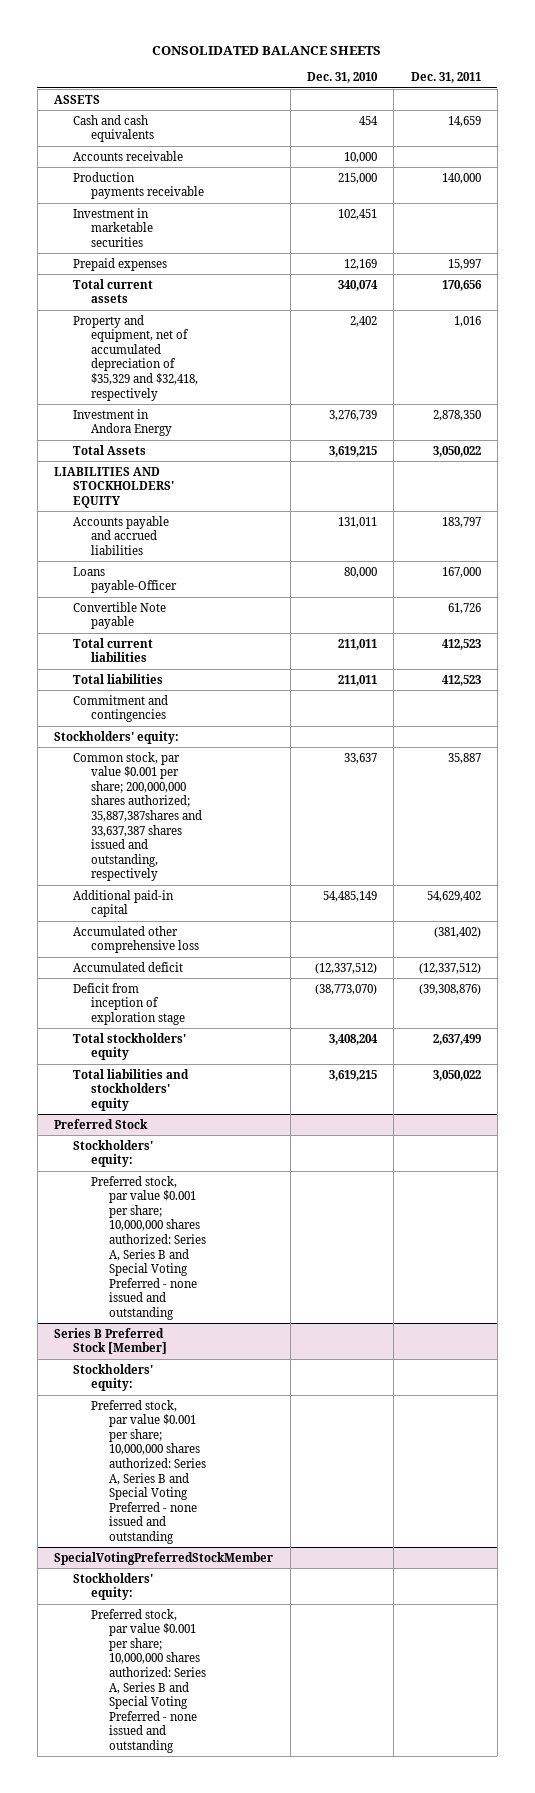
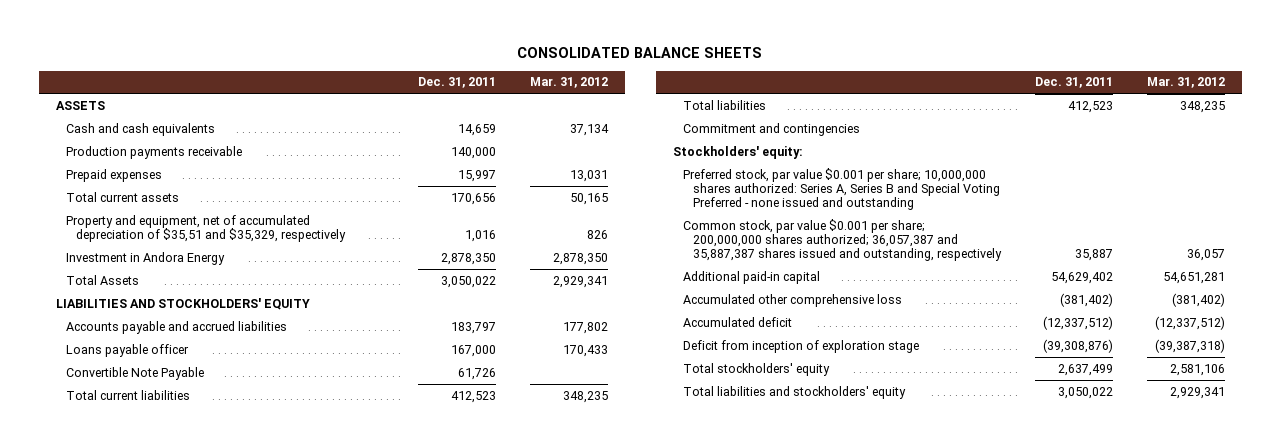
- | Dec. 31, 2010 | Dec. 31, 2011
+ | Dec. 31, 2011 | Mar. 31, 2012
- Accounts receivable | 10,000 |
- Investment in marketable securities | 102,451 |
- Property and equipment, net of accumulated depreciation of $35,329 and $32,418, respectively | 2,402 | 1,016
+ Property and equipment, net of accumulated depreciation of $35,51 and $35,329, respectively | 1,016 | 826
- Loans payable-Officer | 80,000 | 167,000
- Convertible Note payable | | 61,726
+ Loans payable officer | 167,000 | 170,433
+ Convertible Note Payable | 61,726 |
- Common stock, par value $0.001 per share; 200,000,000 shares authorized; 35,887,387shares and 33,637,387 shares issued and outstanding, respectively | 33,637 | 35,887
+ Preferred stock, par value $0.001 per share; 10,000,000 shares authorized: Series A, Series B and Special Voting Preferred - none issued and outstanding
+ Common stock, par value $0.001 per share; 200,000,000 shares authorized; 36,057,387 and 35,887,387 shares issued and outstanding, respectively | 35,887 | 36,057
- Preferred Stock
- Stockholders' equity:
- Preferred stock, par value $0.001 per share; 10,000,000 shares authorized: Series A, Series B and Special Voting Preferred - none issued and outstanding
- Series B Preferred Stock [Member]
- Stockholders' equity:
- Preferred stock, par value $0.001 per share; 10,000,000 shares authorized: Series A, Series B and Special Voting Preferred - none issued and outstanding
- SpecialVotingPreferredStockMember
- Stockholders' equity:
- Preferred stock, par value $0.001 per share; 10,000,000 shares authorized: Series A, Series B and Special Voting Preferred - none issued and outstanding

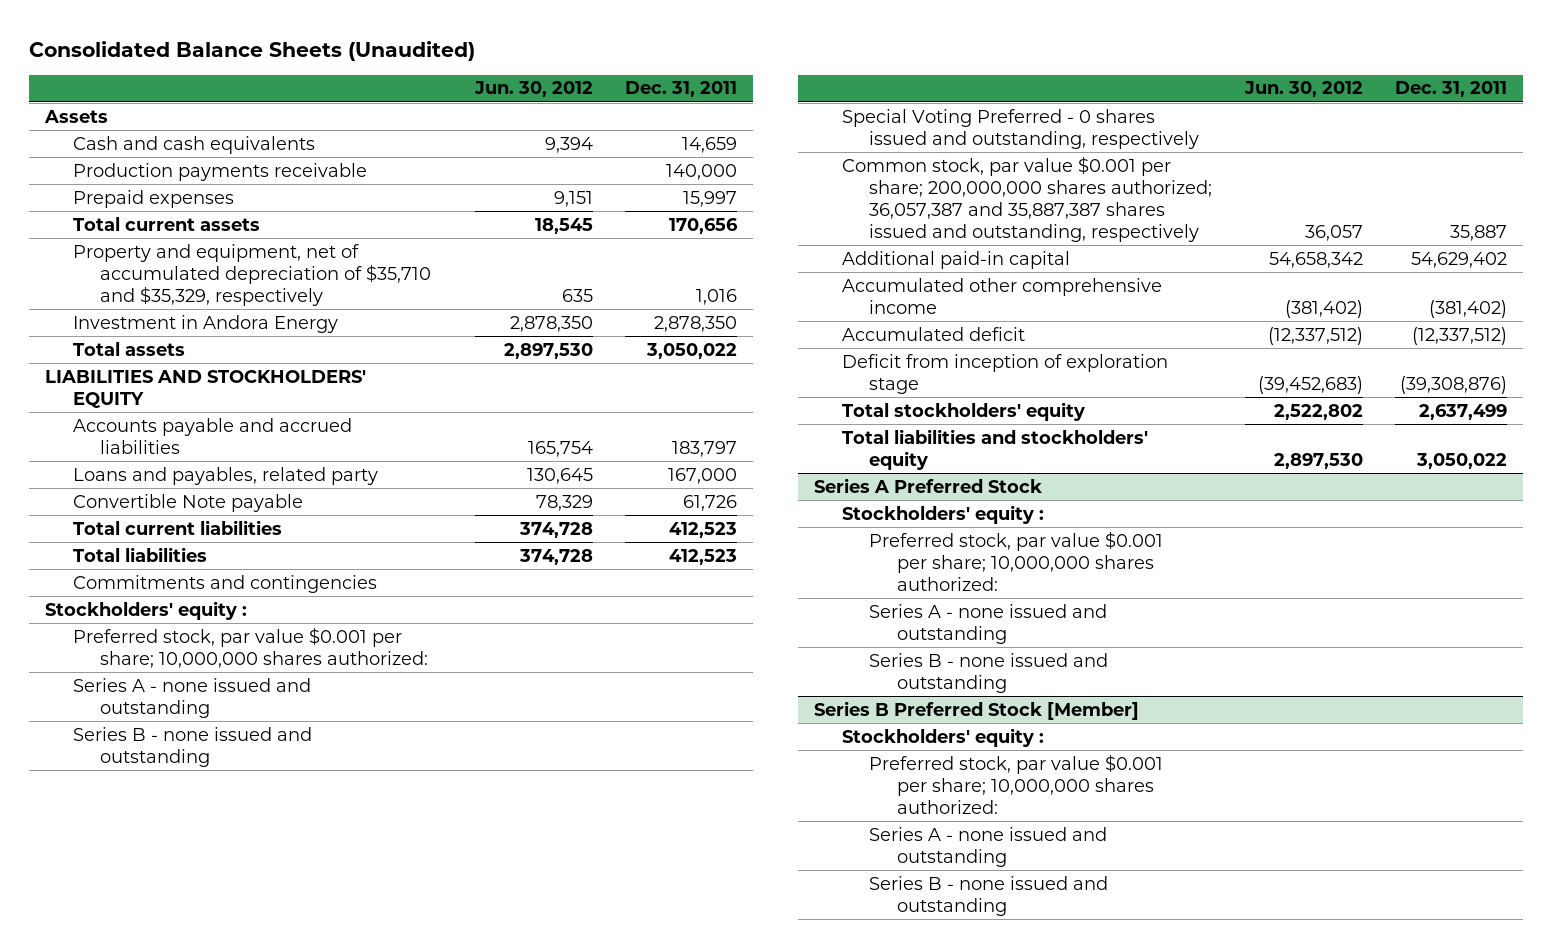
- CONSOLIDATED BALANCE SHEETS
+ Consolidated Balance Sheets (Unaudited)
- | Dec. 31, 2011 | Mar. 31, 2012
+ | Jun. 30, 2012 | Dec. 31, 2011
- ASSETS
+ Assets
- Property and equipment, net of accumulated depreciation of $35,51 and $35,329, respectively | 1,016 | 826
+ Property and equipment, net of accumulated depreciation of $35,710 and $35,329, respectively | 635 | 1,016
- Total Assets | 3,050,022 | 2,929,341
+ Total assets | 2,897,530 | 3,050,022
- Loans payable officer | 167,000 | 170,433
- Convertible Note Payable | 61,726 |
+ Loans and payables, related party | 130,645 | 167,000
+ Convertible Note payable | 78,329 | 61,726
- Commitment and contingencies
- Stockholders' equity:
- Preferred stock, par value $0.001 per share; 10,000,000 shares authorized: Series A, Series B and Special Voting Preferred - none issued and outstanding
+ Commitments and contingencies
+ Stockholders' equity :
+ Preferred stock, par value $0.001 per share; 10,000,000 shares authorized:
+ Series A - none issued and outstanding
+ Series B - none issued and outstanding
+ Special Voting Preferred - 0 shares issued and outstanding, respectively
- Accumulated other comprehensive loss | (381,402) | (381,402)
+ Accumulated other comprehensive income | (381,402) | (381,402)
+ Series A Preferred Stock
+ Stockholders' equity :
+ Preferred stock, par value $0.001 per share; 10,000,000 shares authorized:
+ Series A - none issued and outstanding
+ Series B - none issued and outstanding
+ Series B Preferred Stock [Member]
+ Stockholders' equity :
+ Preferred stock, par value $0.001 per share; 10,000,000 shares authorized:
+ Series A - none issued and outstanding
+ Series B - none issued and outstanding

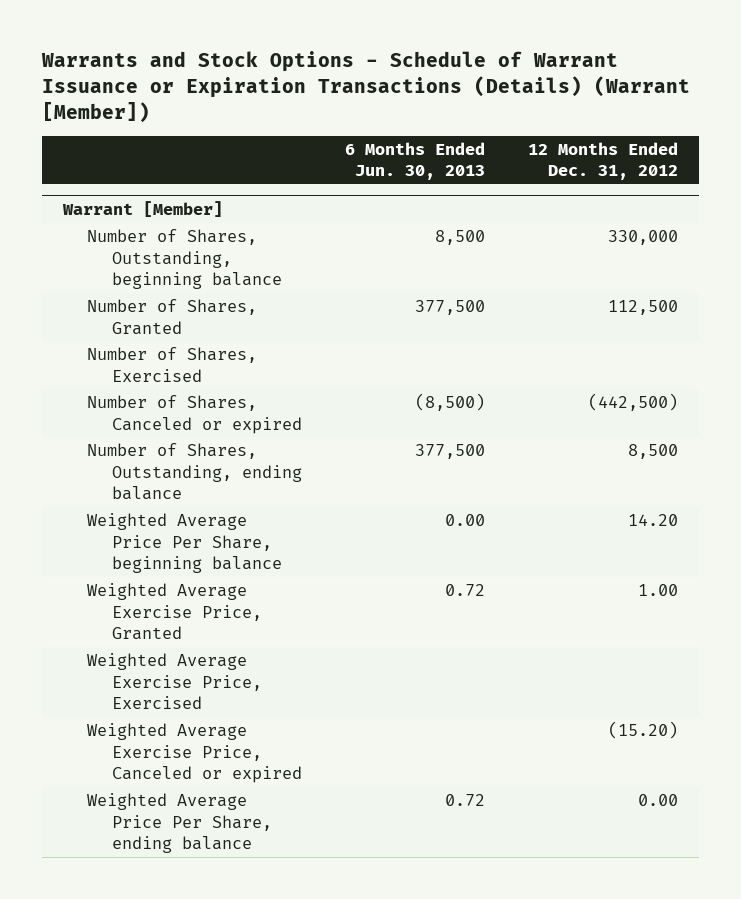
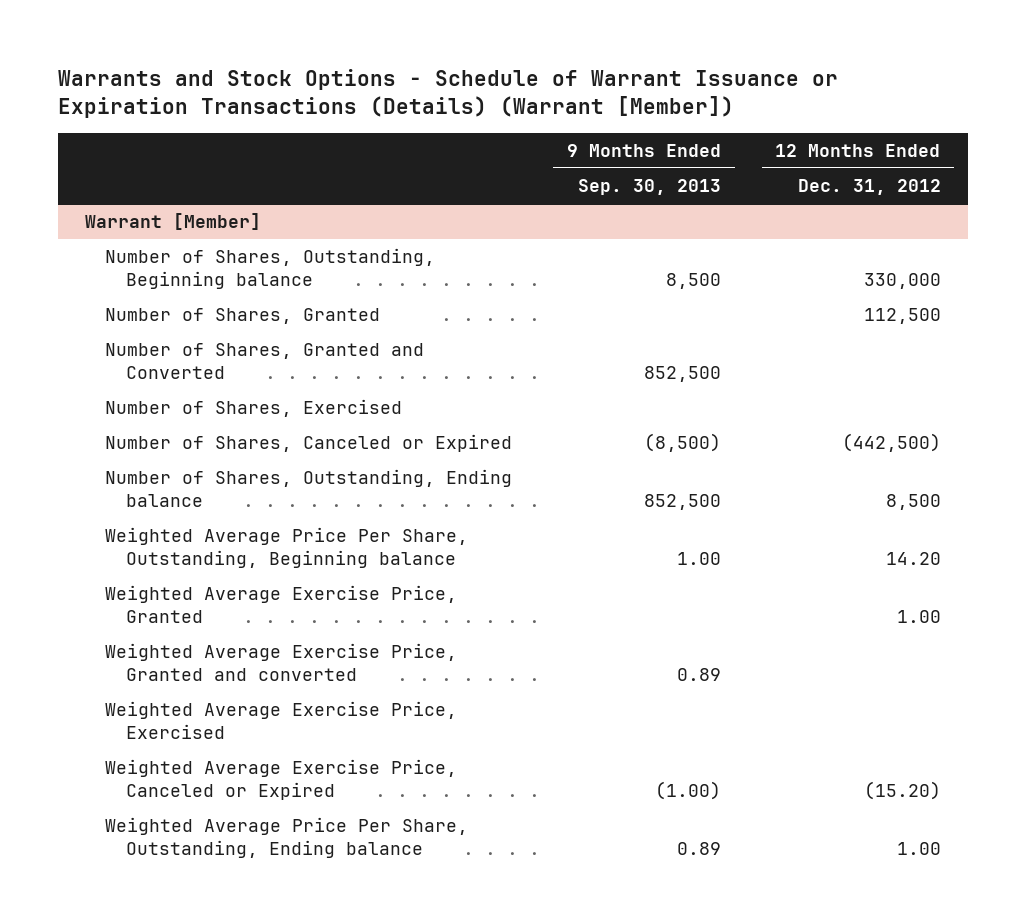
- | 6 Months Ended Jun. 30, 2013 | 12 Months Ended Dec. 31, 2012
+ | 9 Months Ended Sep. 30, 2013 | 12 Months Ended Dec. 31, 2012
@ Warrant [Member]
- Number of Shares, Outstanding, beginning balance | 8,500 | 330,000
+ Number of Shares, Outstanding, Beginning balance | 8,500 | 330,000
+ Number of Shares, Granted and Converted | 852,500 |
- Number of Shares, Canceled or expired | (8,500) | (442,500)
- Number of Shares, Outstanding, ending balance | 377,500 | 8,500
- Weighted Average Price Per Share, beginning balance | 0.00 | 14.20
+ Number of Shares, Canceled or Expired | (8,500) | (442,500)
+ Number of Shares, Outstanding, Ending balance | 852,500 | 8,500
+ Weighted Average Price Per Share, Outstanding, Beginning balance | 1.00 | 14.20
+ Weighted Average Exercise Price, Granted and converted | 0.89 |
- Weighted Average Exercise Price, Canceled or expired | | (15.20)
- Weighted Average Price Per Share, ending balance | 0.72 | 0.00
+ Weighted Average Exercise Price, Canceled or Expired | (1.00) | (15.20)
+ Weighted Average Price Per Share, Outstanding, Ending balance | 0.89 | 1.00

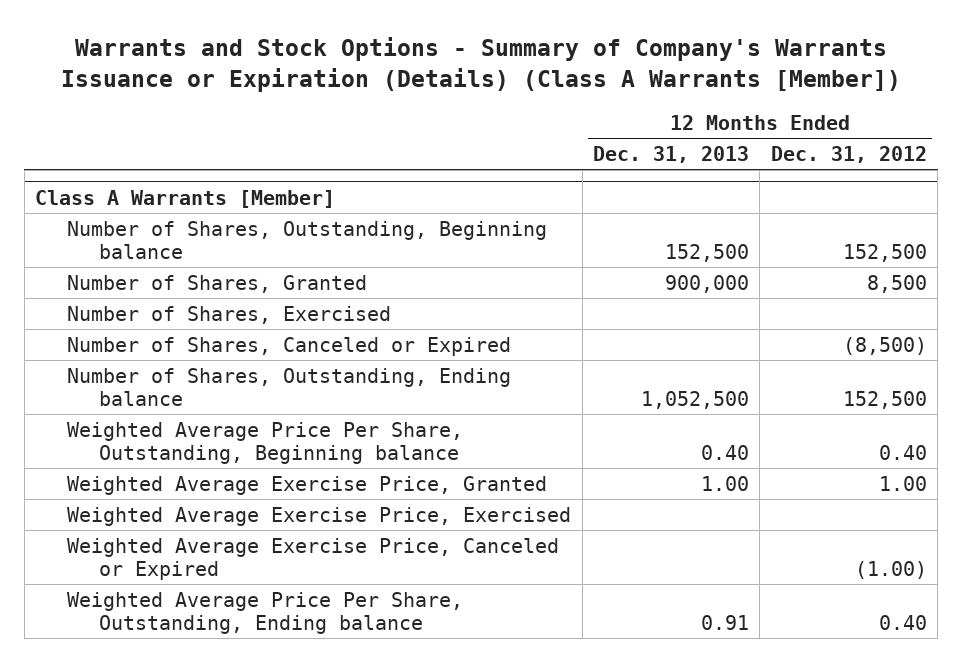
- Warrants and Stock Options - Schedule of Warrant Issuance or Expiration Transactions (Details) (Warrant [Member])
+ Warrants and Stock Options - Summary of Company's Warrants Issuance or Expiration (Details) (Class A Warrants [Member])
- | 9 Months Ended Sep. 30, 2013 | 12 Months Ended Dec. 31, 2012
+ | 12 Months Ended Dec. 31, 2013 | 12 Months Ended Dec. 31, 2012
- Warrant [Member]
- Number of Shares, Outstanding, Beginning balance | 8,500 | 330,000
- Number of Shares, Granted | | 112,500
- Number of Shares, Granted and Converted | 852,500 |
+ Class A Warrants [Member]
+ Number of Shares, Outstanding, Beginning balance | 152,500 | 152,500
+ Number of Shares, Granted | 900,000 | 8,500
- Number of Shares, Canceled or Expired | (8,500) | (442,500)
- Number of Shares, Outstanding, Ending balance | 852,500 | 8,500
- Weighted Average Price Per Share, Outstanding, Beginning balance | 1.00 | 14.20
+ Number of Shares, Canceled or Expired | | (8,500)
+ Number of Shares, Outstanding, Ending balance | 1,052,500 | 152,500
+ Weighted Average Price Per Share, Outstanding, Beginning balance | 0.40 | 0.40
- Weighted Average Exercise Price, Granted and converted | 0.89 |
- Weighted Average Exercise Price, Canceled or Expired | (1.00) | (15.20)
- Weighted Average Price Per Share, Outstanding, Ending balance | 0.89 | 1.00
+ Weighted Average Exercise Price, Canceled or Expired | | (1.00)
+ Weighted Average Price Per Share, Outstanding, Ending balance | 0.91 | 0.40

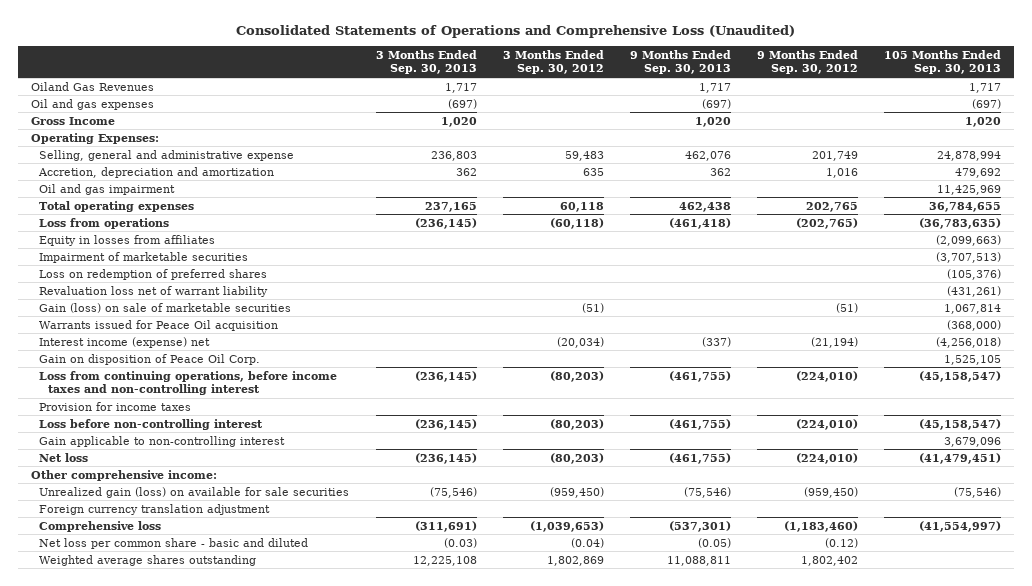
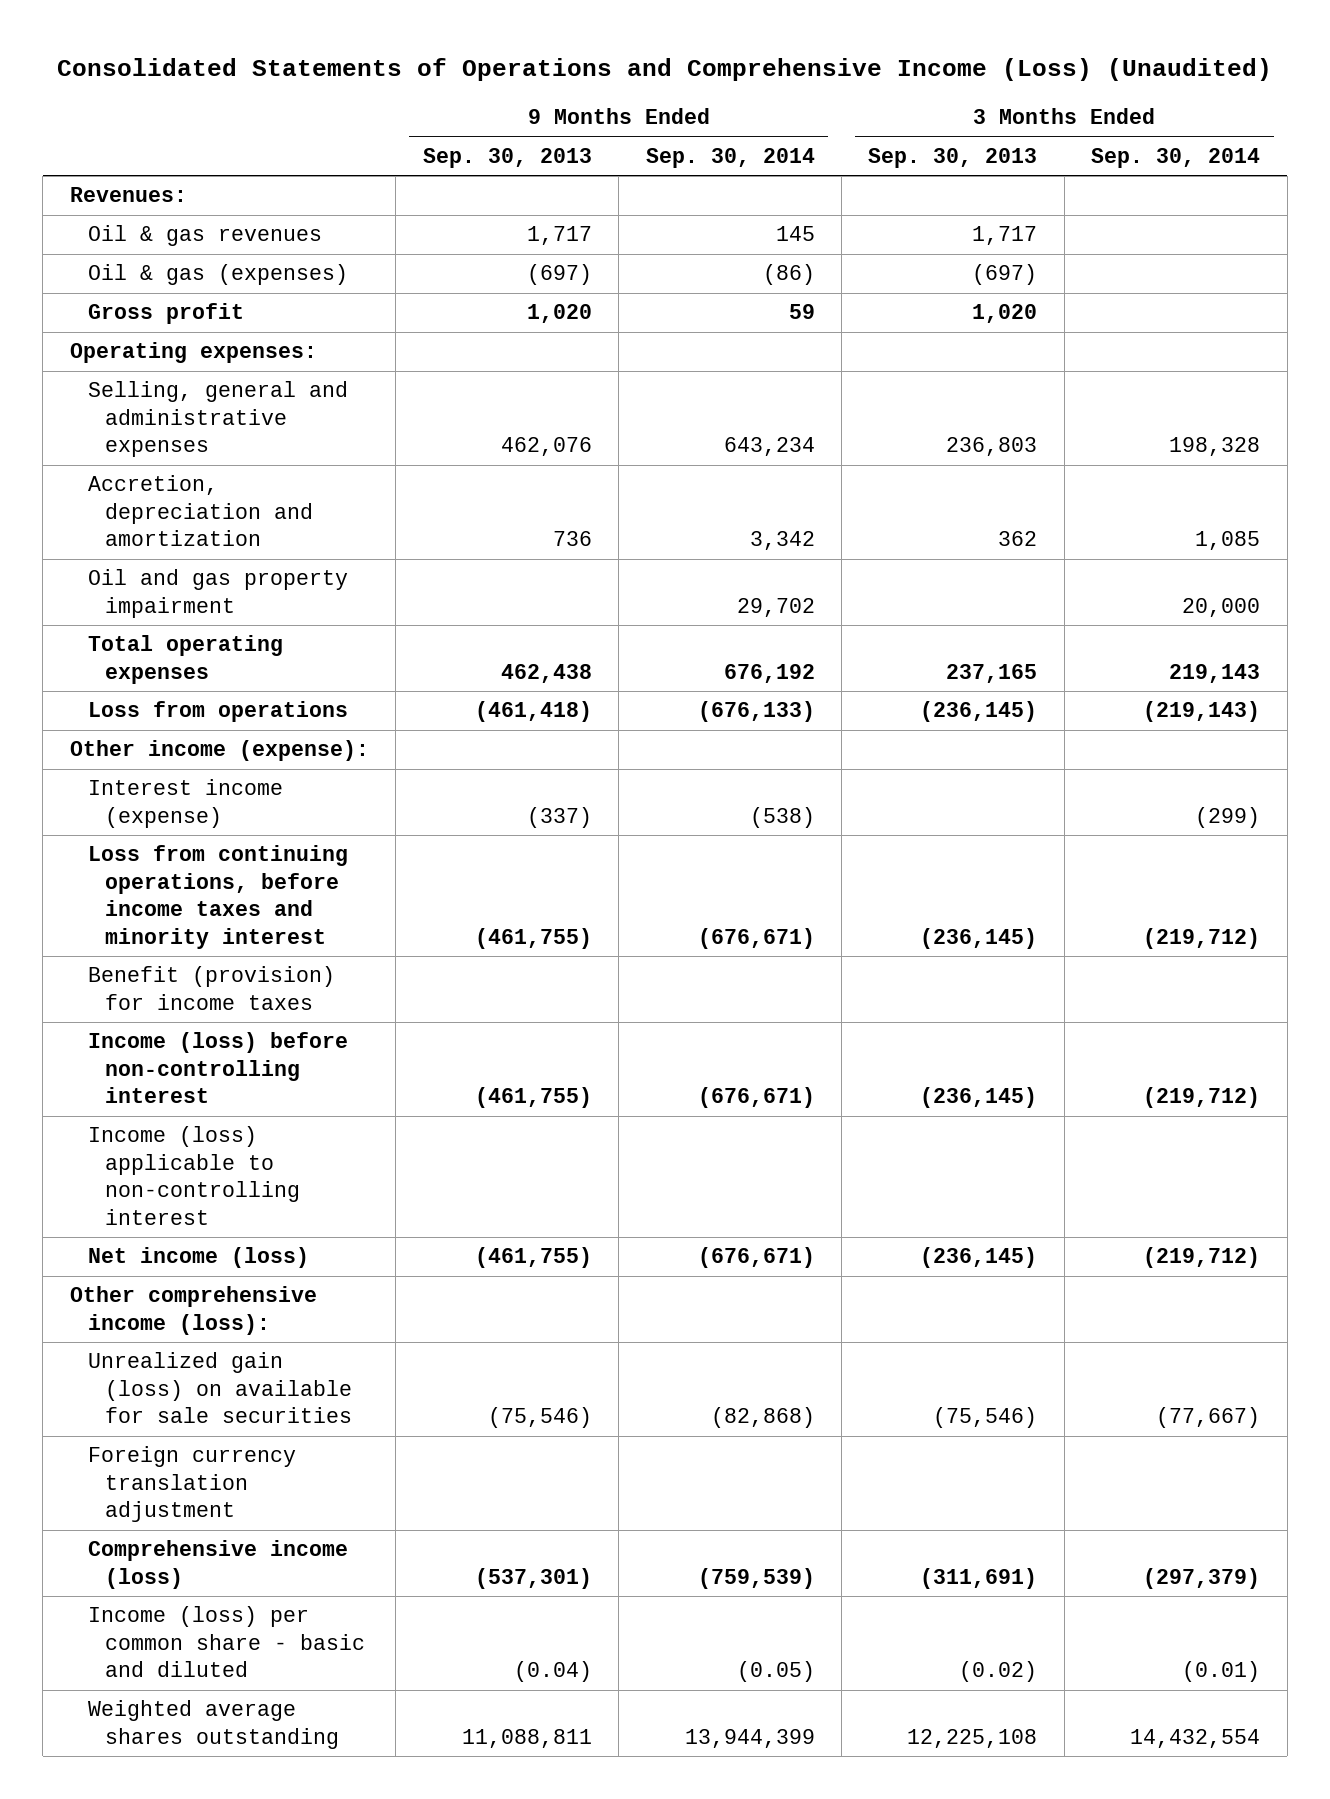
- Consolidated Statements of Operations and Comprehensive Loss (Unaudited)
+ Consolidated Statements of Operations and Comprehensive Income (Loss) (Unaudited)
- | 3 Months Ended Sep. 30, 2013 | 3 Months Ended Sep. 30, 2012 | 9 Months Ended Sep. 30, 2013 | 9 Months Ended Sep. 30, 2012 | 105 Months Ended Sep. 30, 2013
+ | 9 Months Ended Sep. 30, 2013 | 9 Months Ended Sep. 30, 2014 | 3 Months Ended Sep. 30, 2013 | 3 Months Ended Sep. 30, 2014
- Oiland Gas Revenues | 1,717 | | 1,717 | | 1,717
- Oil and gas expenses | (697) | | (697) | | (697)
- Gross Income | 1,020 | | 1,020 | | 1,020
- Operating Expenses:
- Selling, general and administrative expense | 236,803 | 59,483 | 462,076 | 201,749 | 24,878,994
- Accretion, depreciation and amortization | 362 | 635 | 362 | 1,016 | 479,692
- Oil and gas impairment | | | | | 11,425,969
+ Revenues:
+ Oil & gas revenues | 1,717 | 145 | 1,717 |
+ Oil & gas (expenses) | (697) | (86) | (697) |
+ Gross profit | 1,020 | 59 | 1,020 |
+ Operating expenses:
+ Selling, general and administrative expenses | 462,076 | 643,234 | 236,803 | 198,328
+ Accretion, depreciation and amortization | 736 | 3,342 | 362 | 1,085
+ Oil and gas property impairment | | 29,702 | | 20,000
- Equity in losses from affiliates | | | | | (2,099,663)
- Impairment of marketable securities | | | | | (3,707,513)
- Loss on redemption of preferred shares | | | | | (105,376)
- Revaluation loss net of warrant liability | | | | | (431,261)
- Gain (loss) on sale of marketable securities | | (51) | | (51) | 1,067,814
- Warrants issued for Peace Oil acquisition | | | | | (368,000)
- Interest income (expense) net | | (20,034) | (337) | (21,194) | (4,256,018)
- Gain on disposition of Peace Oil Corp. | | | | | 1,525,105
- Loss from continuing operations, before income taxes and non-controlling interest | (236,145) | (80,203) | (461,755) | (224,010) | (45,158,547)
- Provision for income taxes
- Loss before non-controlling interest | (236,145) | (80,203) | (461,755) | (224,010) | (45,158,547)
- Gain applicable to non-controlling interest | | | | | 3,679,096
- Net loss | (236,145) | (80,203) | (461,755) | (224,010) | (41,479,451)
- Other comprehensive income:
+ Other income (expense):
+ Interest income (expense) | (337) | (538) | | (299)
+ Loss from continuing operations, before income taxes and minority interest | (461,755) | (676,671) | (236,145) | (219,712)
+ Benefit (provision) for income taxes
+ Income (loss) before non-controlling interest | (461,755) | (676,671) | (236,145) | (219,712)
+ Income (loss) applicable to non-controlling interest
+ Net income (loss) | (461,755) | (676,671) | (236,145) | (219,712)
+ Other comprehensive income (loss):
- Comprehensive loss | (311,691) | (1,039,653) | (537,301) | (1,183,460) | (41,554,997)
- Net loss per common share - basic and diluted | (0.03) | (0.04) | (0.05) | (0.12) |
+ Comprehensive income (loss) | (537,301) | (759,539) | (311,691) | (297,379)
+ Income (loss) per common share - basic and diluted | (0.04) | (0.05) | (0.02) | (0.01)

